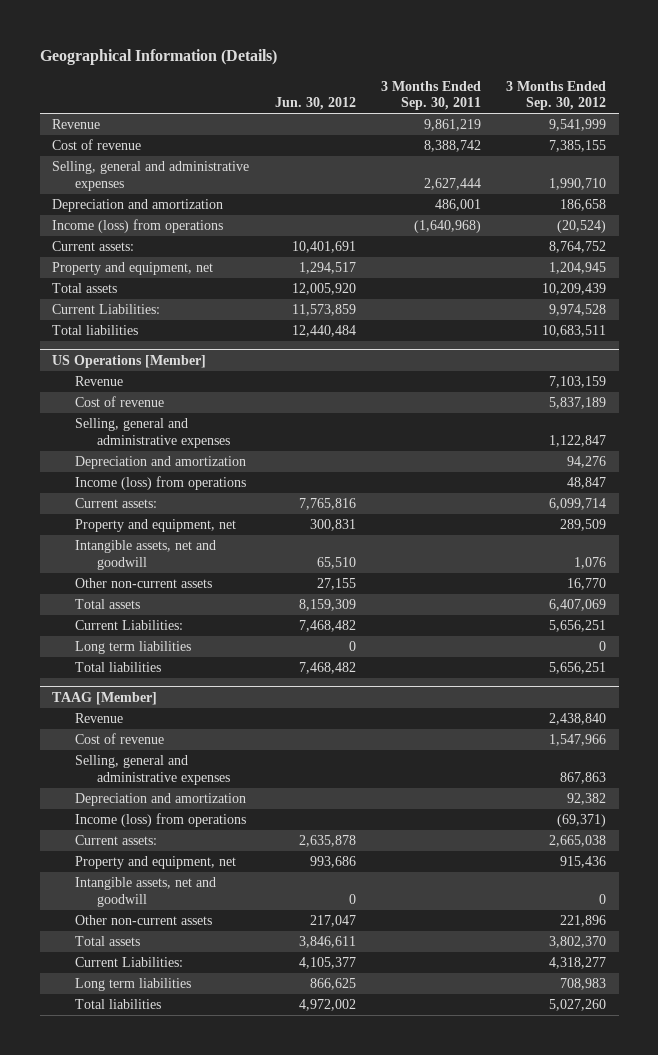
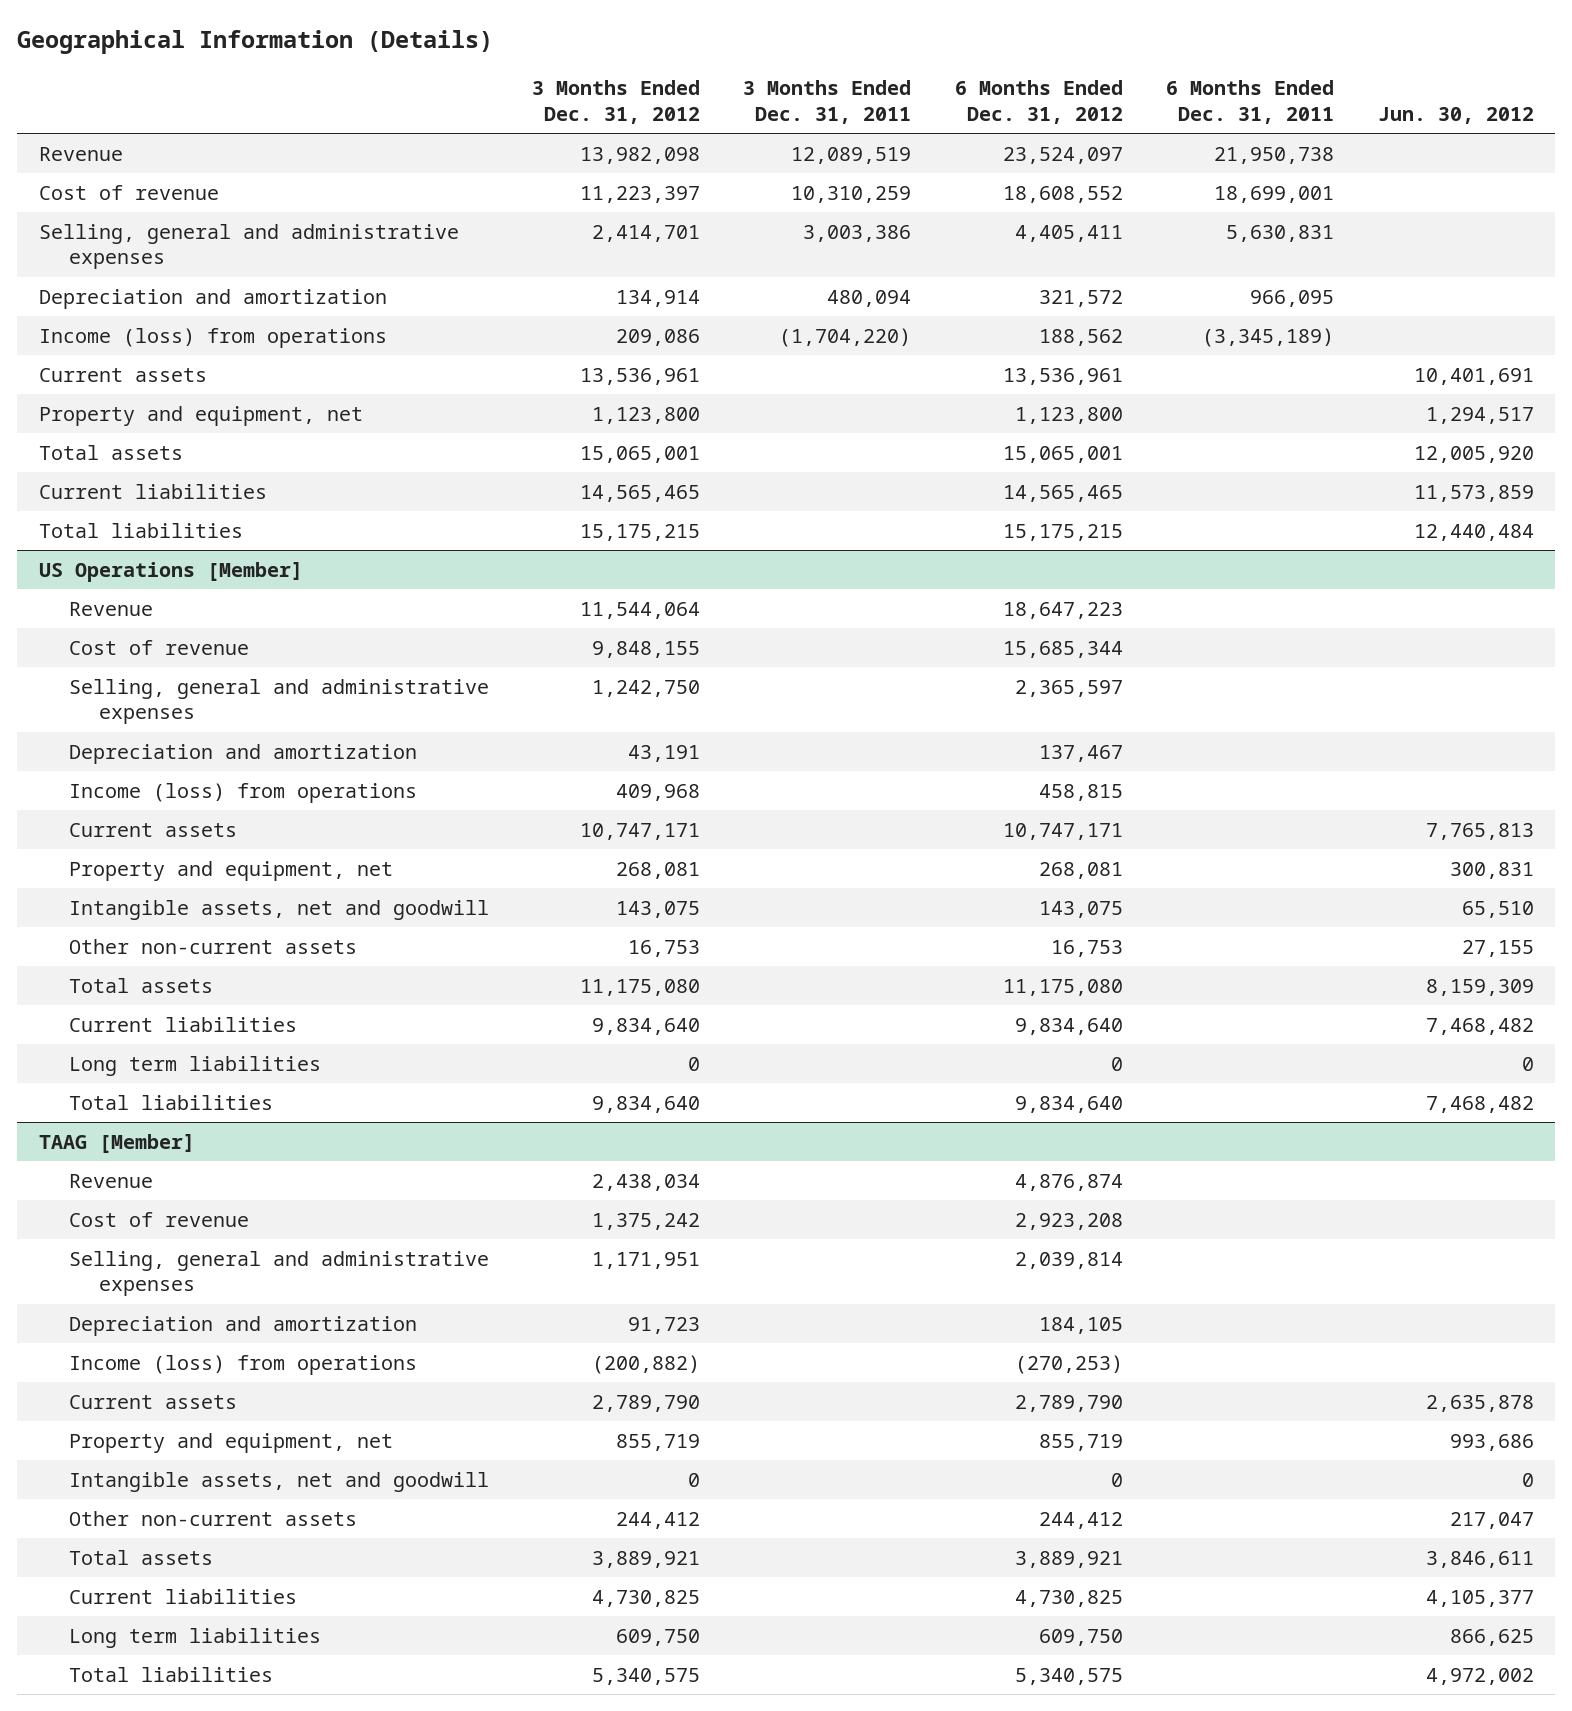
- | Jun. 30, 2012 | 3 Months Ended Sep. 30, 2011 | 3 Months Ended Sep. 30, 2012
+ | 3 Months Ended Dec. 31, 2012 | 3 Months Ended Dec. 31, 2011 | 6 Months Ended Dec. 31, 2012 | 6 Months Ended Dec. 31, 2011 | Jun. 30, 2012
- Current assets: | 10,401,691 | | 8,764,752
+ Current assets | 13,536,961 | | 13,536,961 | | 10,401,691
- Current Liabilities: | 11,573,859 | | 9,974,528
+ Current liabilities | 14,565,465 | | 14,565,465 | | 11,573,859
@ US Operations [Member]
- Current assets: | 7,765,816 | | 6,099,714
+ Current assets | 10,747,171 | | 10,747,171 | | 7,765,813
- Current Liabilities: | 7,468,482 | | 5,656,251
+ Current liabilities | 9,834,640 | | 9,834,640 | | 7,468,482
@ TAAG [Member]
- Current assets: | 2,635,878 | | 2,665,038
+ Current assets | 2,789,790 | | 2,789,790 | | 2,635,878
- Current Liabilities: | 4,105,377 | | 4,318,277
+ Current liabilities | 4,730,825 | | 4,730,825 | | 4,105,377

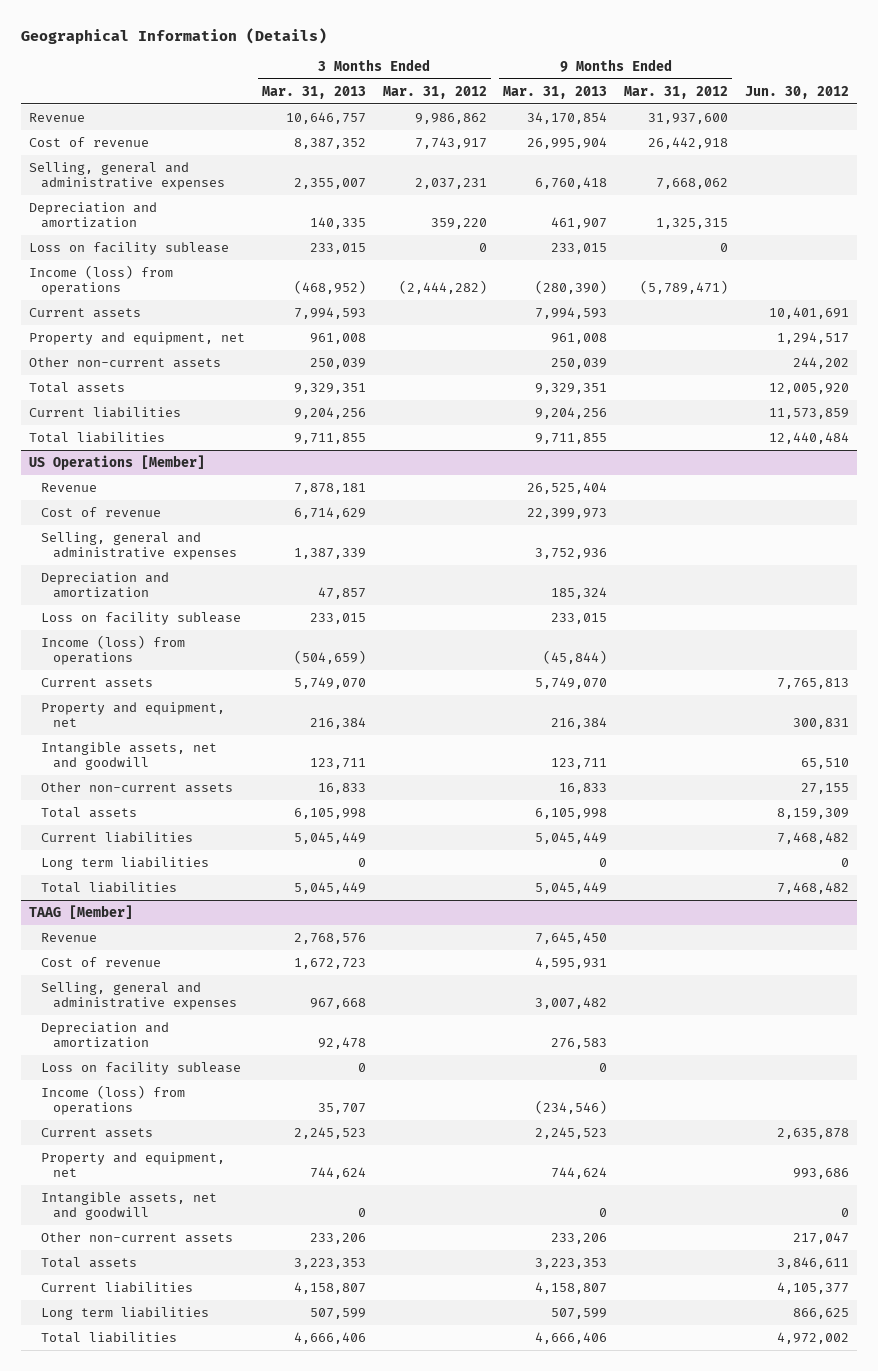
- | 3 Months Ended Dec. 31, 2012 | 3 Months Ended Dec. 31, 2011 | 6 Months Ended Dec. 31, 2012 | 6 Months Ended Dec. 31, 2011 | Jun. 30, 2012
+ | 3 Months Ended Mar. 31, 2013 | 3 Months Ended Mar. 31, 2012 | 9 Months Ended Mar. 31, 2013 | 9 Months Ended Mar. 31, 2012 | Jun. 30, 2012
+ Loss on facility sublease | 233,015 | 0 | 233,015 | 0 |
+ Other non-current assets | 250,039 | | 250,039 | | 244,202
@ US Operations [Member]
+ Loss on facility sublease | 233,015 | | 233,015 | |
@ TAAG [Member]
+ Loss on facility sublease | 0 | | 0 | |

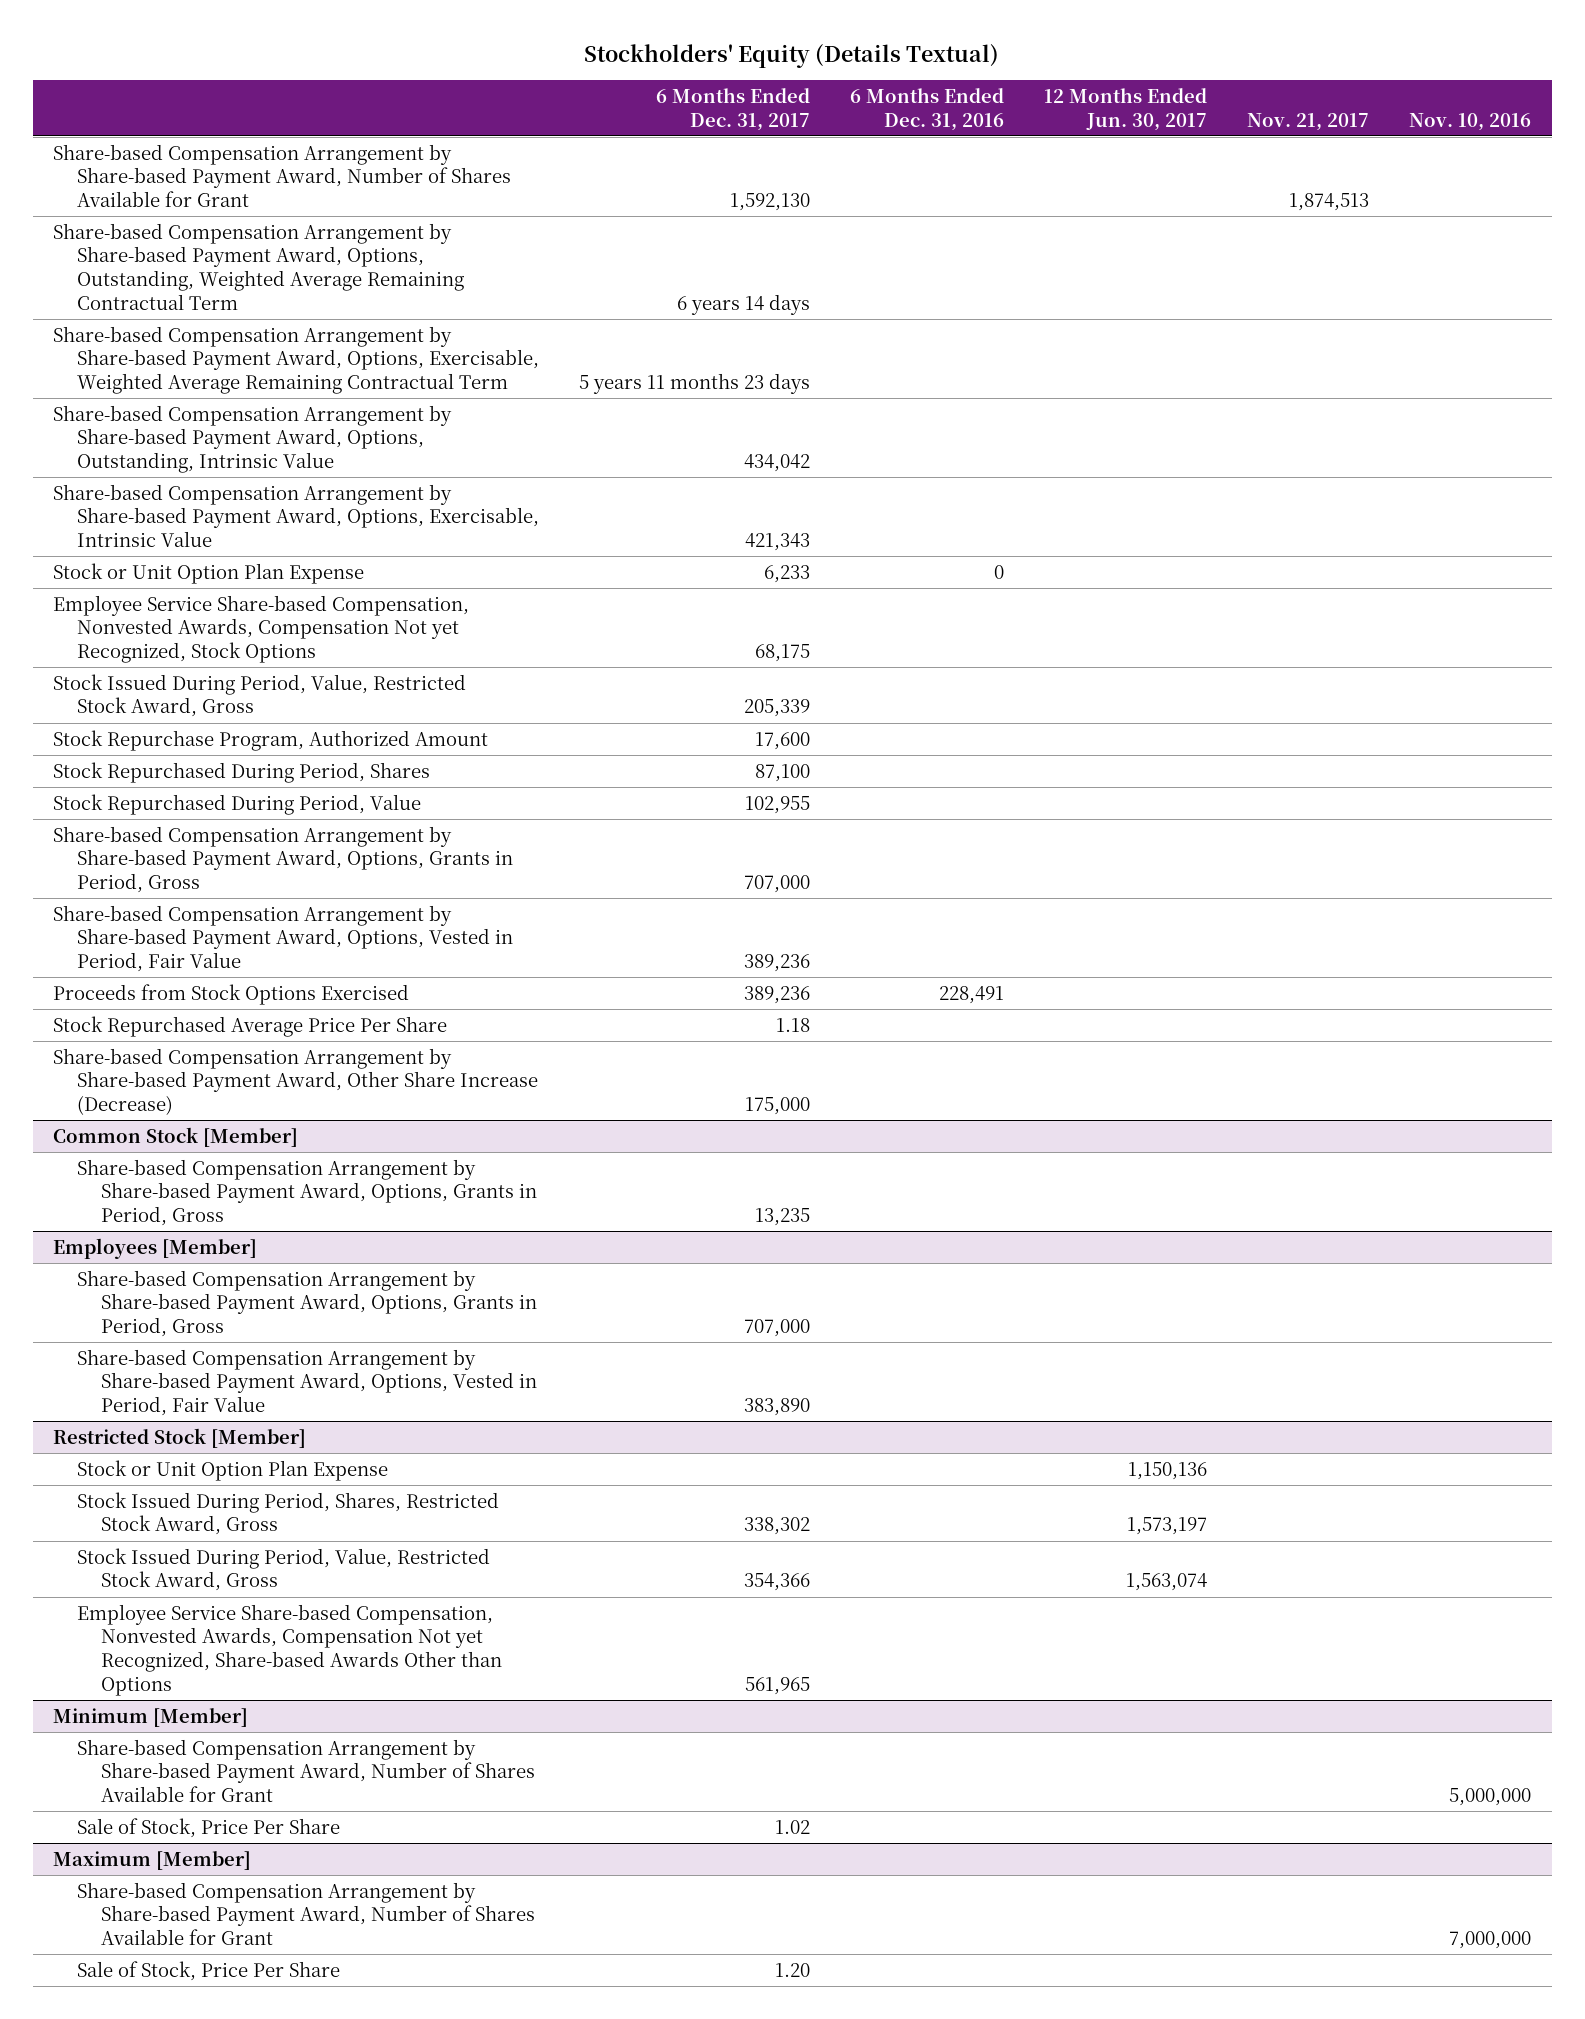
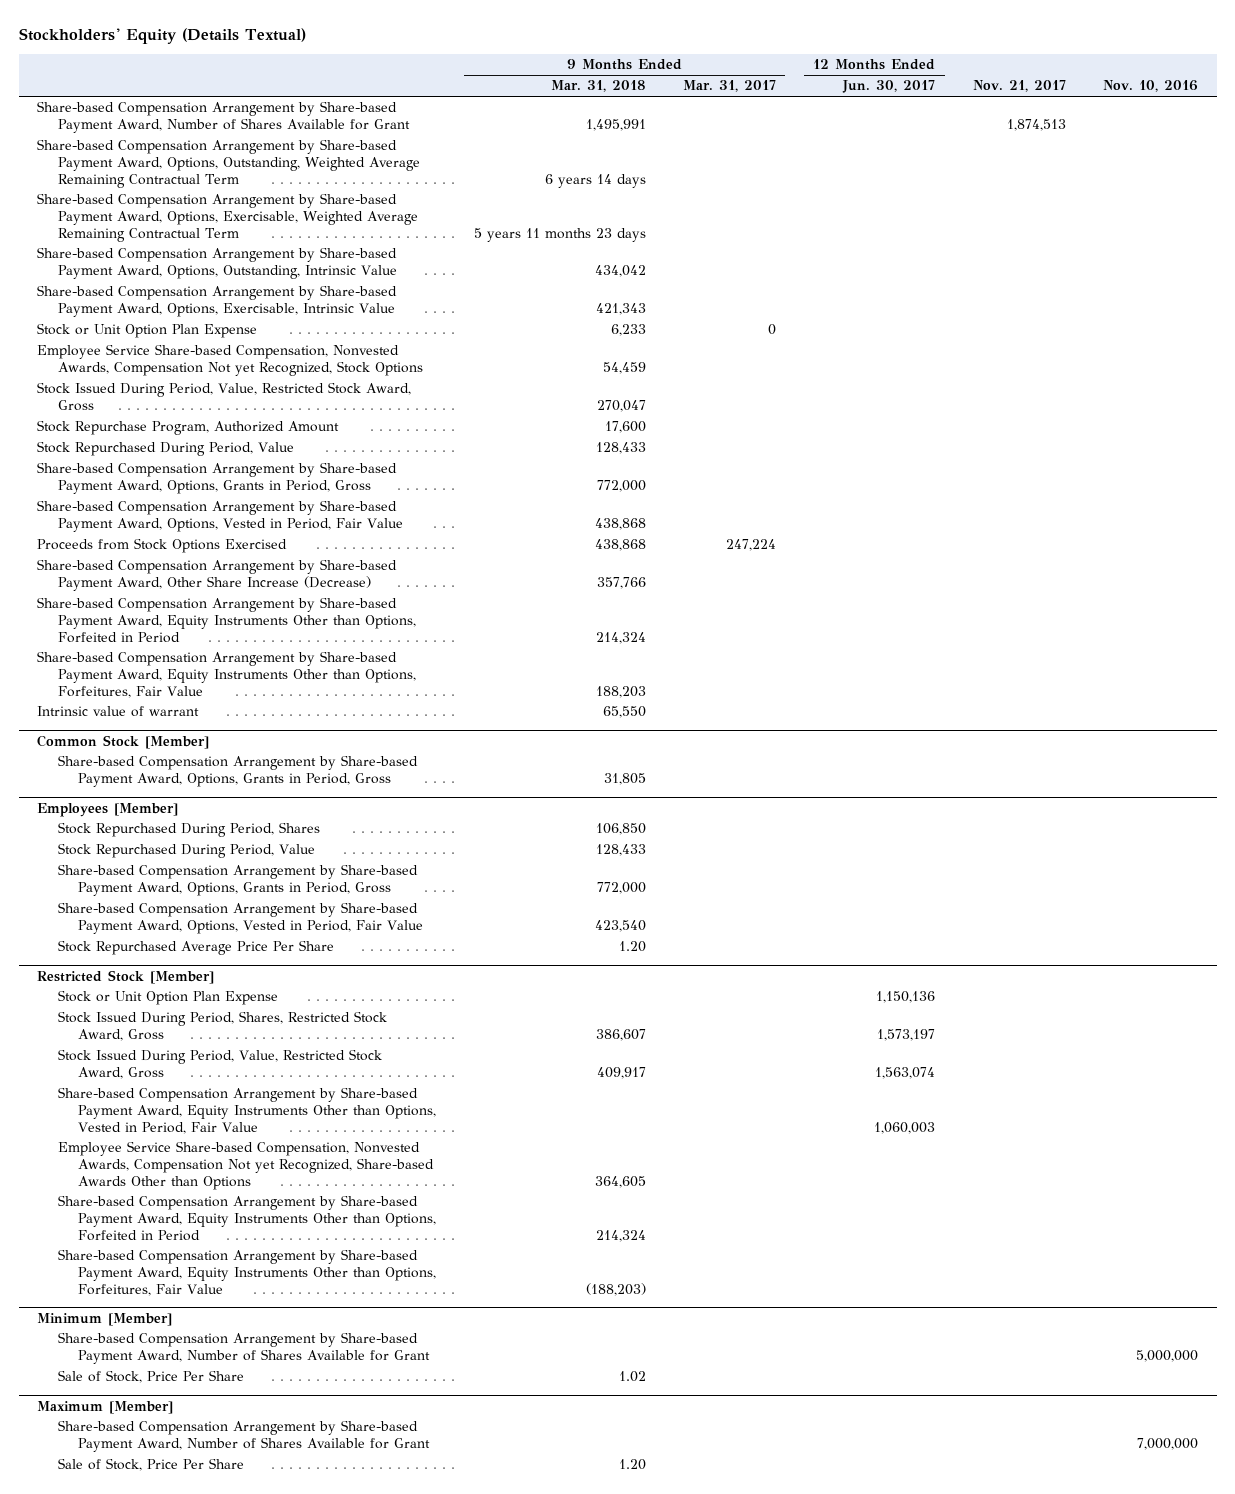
- | 6 Months Ended Dec. 31, 2017 | 6 Months Ended Dec. 31, 2016 | 12 Months Ended Jun. 30, 2017 | Nov. 21, 2017 | Nov. 10, 2016
+ | 9 Months Ended Mar. 31, 2018 | 9 Months Ended Mar. 31, 2017 | 12 Months Ended Jun. 30, 2017 | Nov. 21, 2017 | Nov. 10, 2016
- Stock Repurchased During Period, Shares | 87,100 | | | |
- Stock Repurchased Average Price Per Share | 1.18 | | | |
+ Share-based Compensation Arrangement by Share-based Payment Award, Equity Instruments Other than Options, Forfeited in Period | 214,324 | | | |
+ Share-based Compensation Arrangement by Share-based Payment Award, Equity Instruments Other than Options, Forfeitures, Fair Value | 188,203 | | | |
+ Intrinsic value of warrant | 65,550 | | | |
@ Employees [Member]
+ Stock Repurchased During Period, Shares | 106,850 | | | |
+ Stock Repurchased During Period, Value | 128,433 | | | |
+ Stock Repurchased Average Price Per Share | 1.20 | | | |
@ Restricted Stock [Member]
+ Share-based Compensation Arrangement by Share-based Payment Award, Equity Instruments Other than Options, Vested in Period, Fair Value | | | 1,060,003 | |
+ Share-based Compensation Arrangement by Share-based Payment Award, Equity Instruments Other than Options, Forfeited in Period | 214,324 | | | |
+ Share-based Compensation Arrangement by Share-based Payment Award, Equity Instruments Other than Options, Forfeitures, Fair Value | (188,203) | | | |

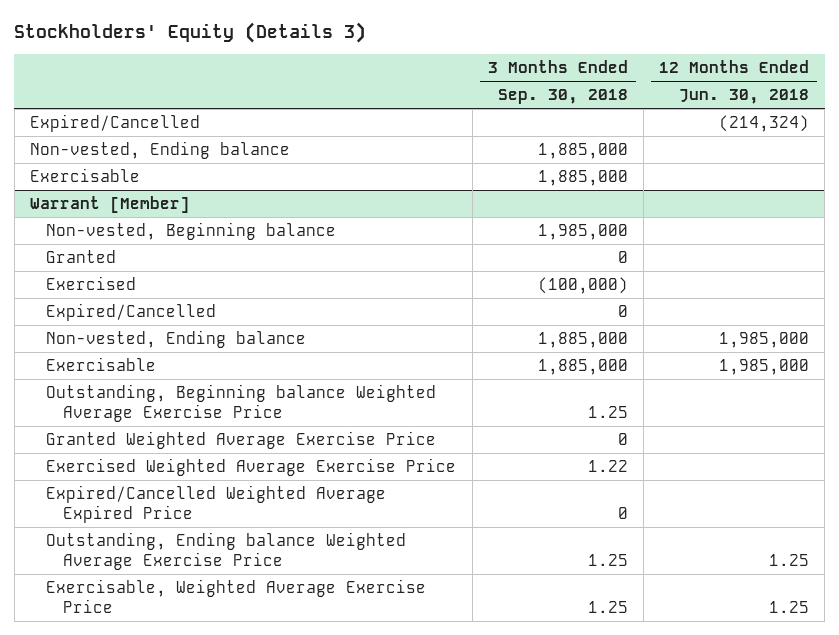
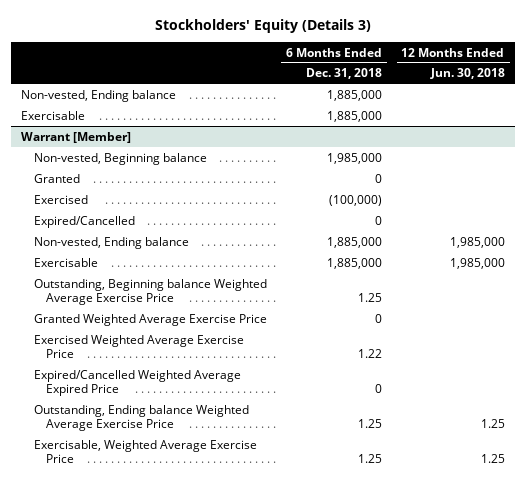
- | 3 Months Ended Sep. 30, 2018 | 12 Months Ended Jun. 30, 2018
+ | 6 Months Ended Dec. 31, 2018 | 12 Months Ended Jun. 30, 2018
- Expired/Cancelled | | (214,324)

